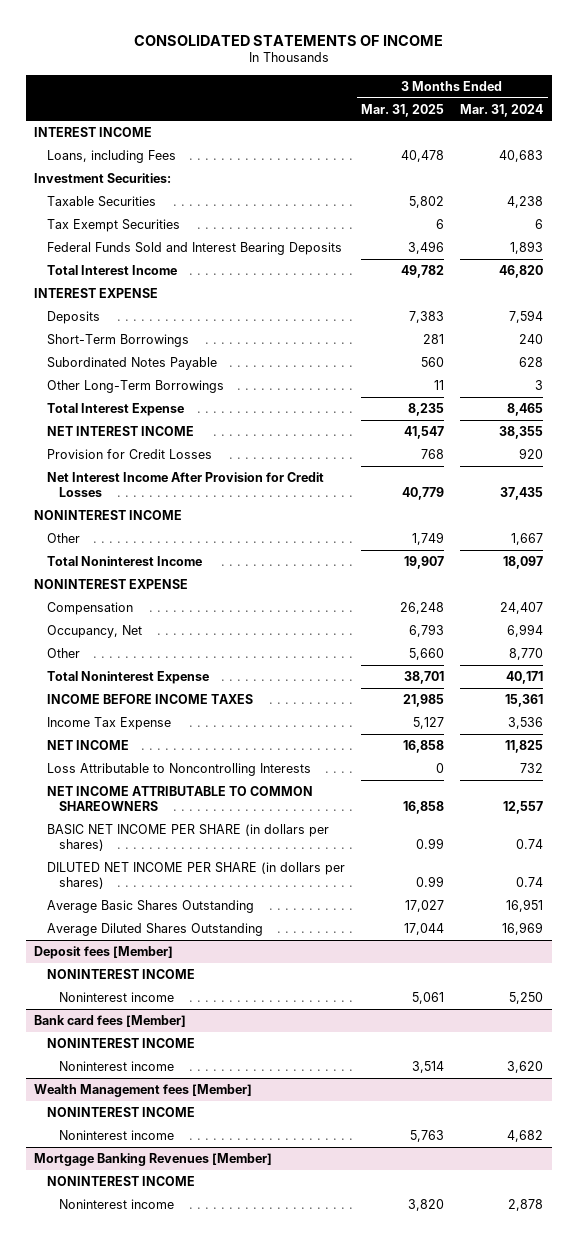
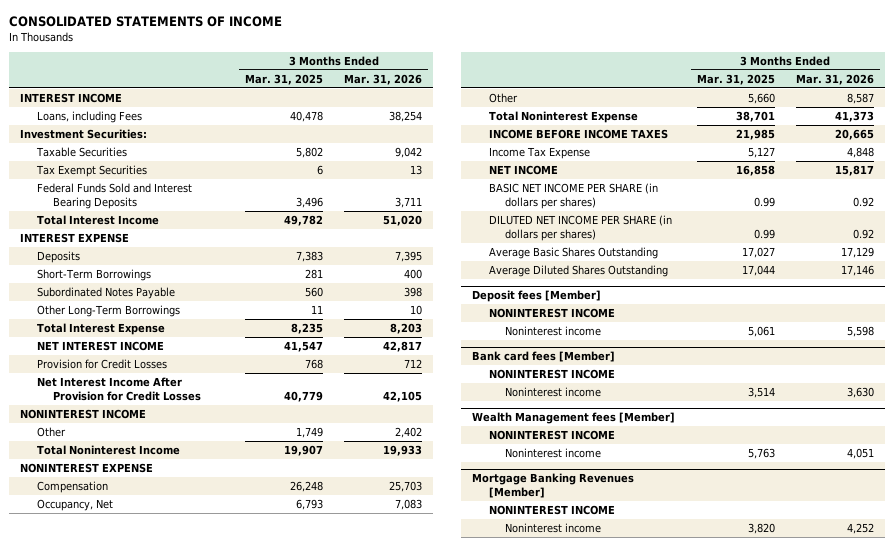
- | 3 Months Ended Mar. 31, 2025 | 3 Months Ended Mar. 31, 2024
+ | 3 Months Ended Mar. 31, 2025 | 3 Months Ended Mar. 31, 2026
- Loss Attributable to Noncontrolling Interests | 0 | 732
- NET INCOME ATTRIBUTABLE TO COMMON SHAREOWNERS | 16,858 | 12,557

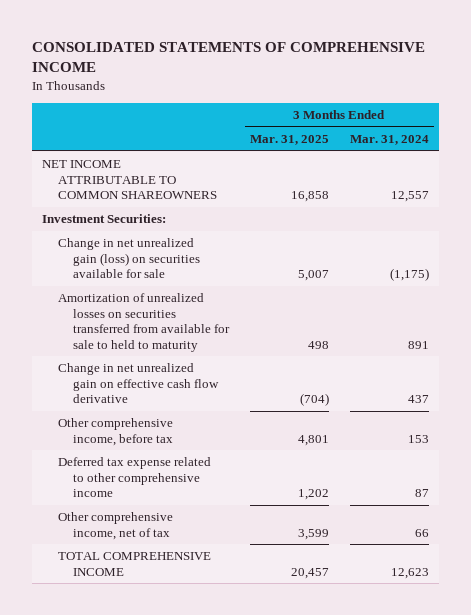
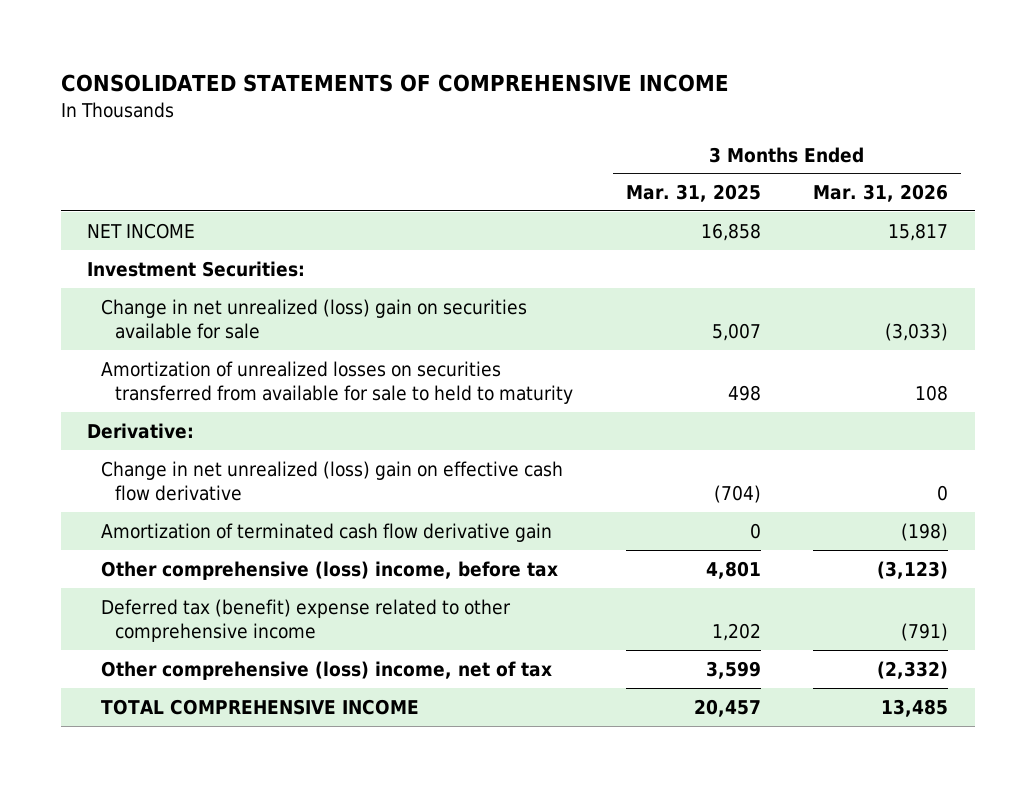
- | 3 Months Ended Mar. 31, 2025 | 3 Months Ended Mar. 31, 2024
+ | 3 Months Ended Mar. 31, 2025 | 3 Months Ended Mar. 31, 2026
- NET INCOME ATTRIBUTABLE TO COMMON SHAREOWNERS | 16,858 | 12,557
+ NET INCOME | 16,858 | 15,817
- Change in net unrealized gain (loss) on securities available for sale | 5,007 | (1,175)
+ Change in net unrealized (loss) gain on securities available for sale | 5,007 | (3,033)
- Change in net unrealized gain on effective cash flow derivative | (704) | 437
- Other comprehensive income, before tax | 4,801 | 153
- Deferred tax expense related to other comprehensive income | 1,202 | 87
- Other comprehensive income, net of tax | 3,599 | 66
+ Derivative:
+ Change in net unrealized (loss) gain on effective cash flow derivative | (704) | 0
+ Amortization of terminated cash flow derivative gain | 0 | (198)
+ Other comprehensive (loss) income, before tax | 4,801 | (3,123)
+ Deferred tax (benefit) expense related to other comprehensive income | 1,202 | (791)
+ Other comprehensive (loss) income, net of tax | 3,599 | (2,332)

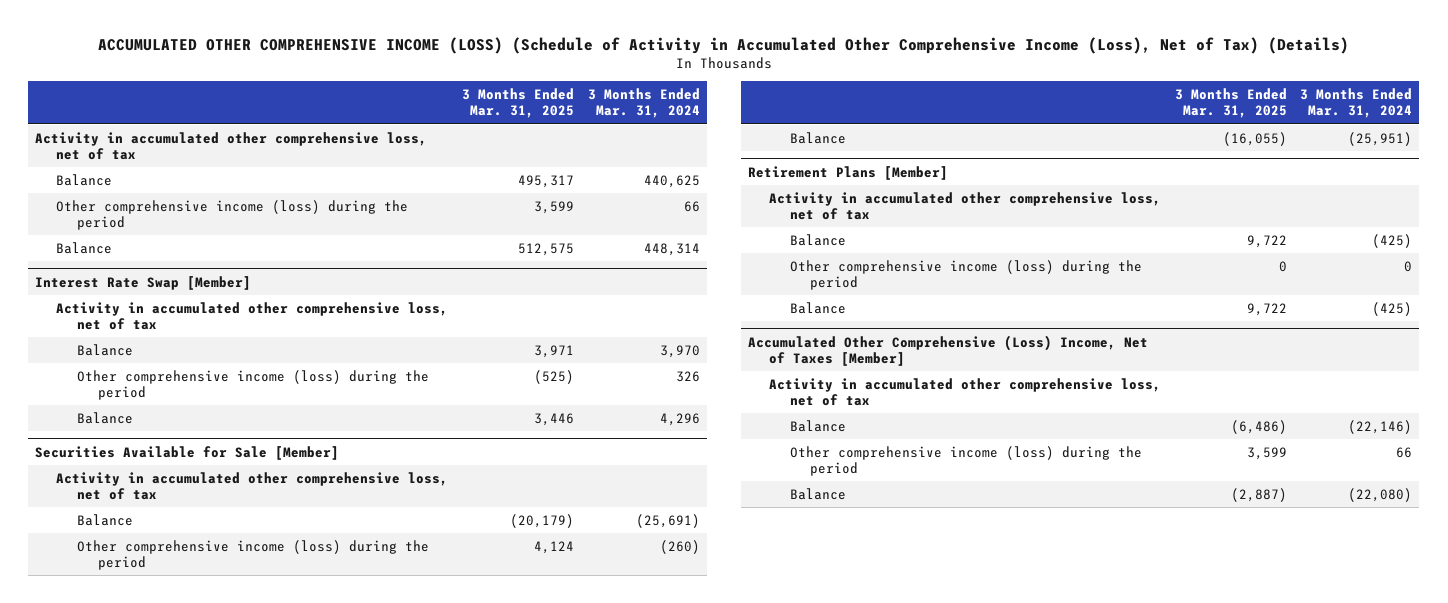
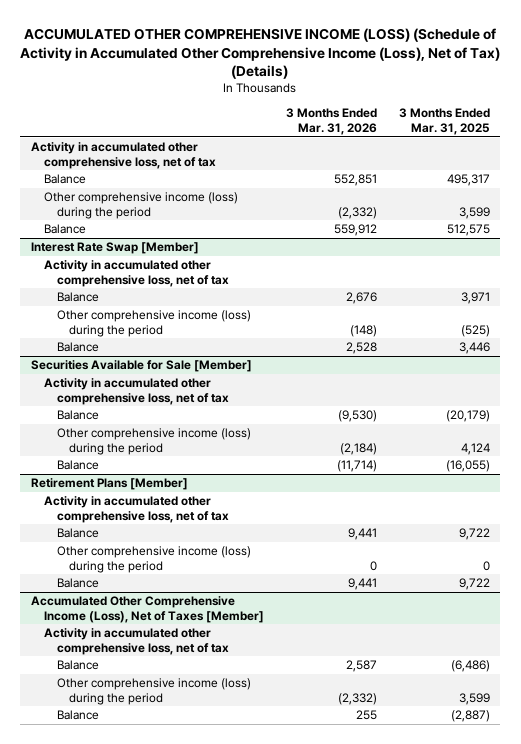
- | 3 Months Ended Mar. 31, 2025 | 3 Months Ended Mar. 31, 2024
+ | 3 Months Ended Mar. 31, 2026 | 3 Months Ended Mar. 31, 2025
- Accumulated Other Comprehensive (Loss) Income, Net of Taxes [Member]
+ Accumulated Other Comprehensive Income (Loss), Net of Taxes [Member]

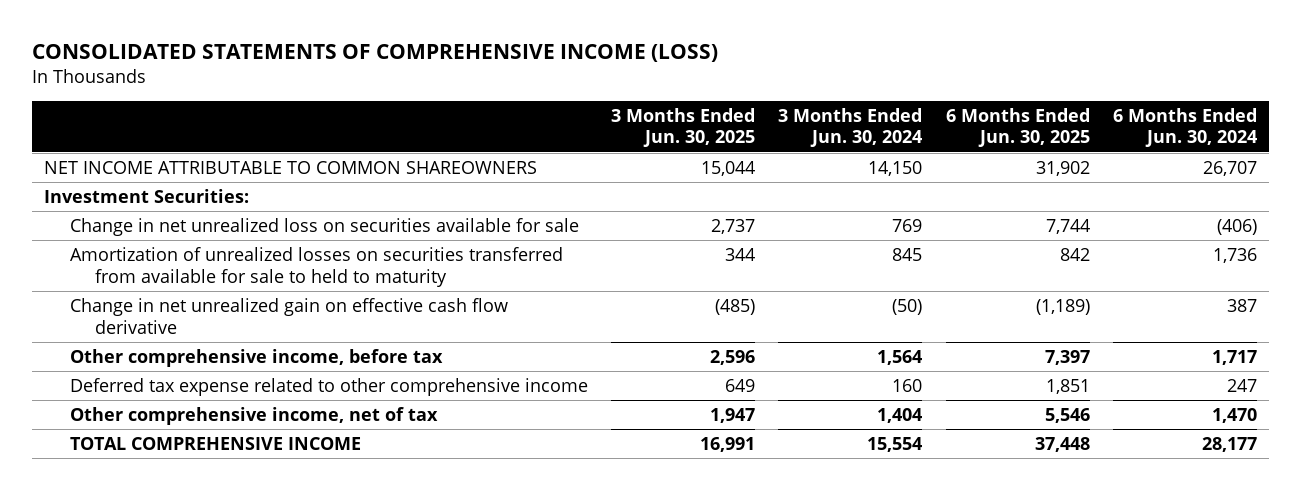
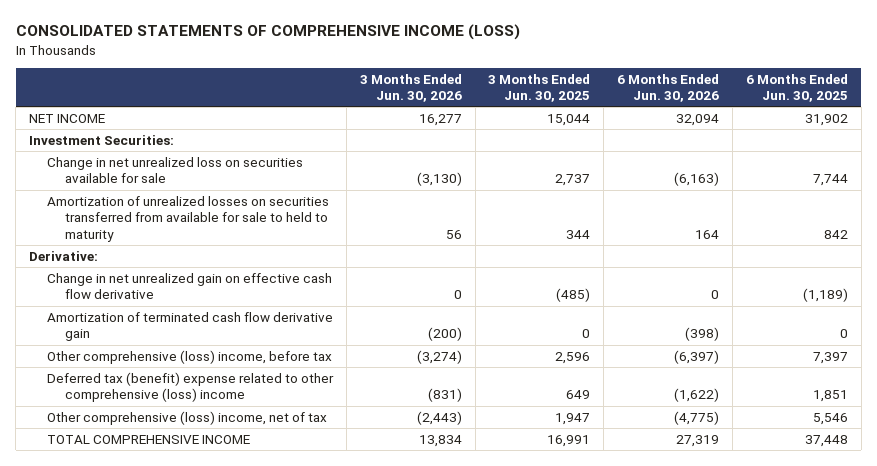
- | 3 Months Ended Jun. 30, 2025 | 3 Months Ended Jun. 30, 2024 | 6 Months Ended Jun. 30, 2025 | 6 Months Ended Jun. 30, 2024
+ | 3 Months Ended Jun. 30, 2026 | 3 Months Ended Jun. 30, 2025 | 6 Months Ended Jun. 30, 2026 | 6 Months Ended Jun. 30, 2025
- NET INCOME ATTRIBUTABLE TO COMMON SHAREOWNERS | 15,044 | 14,150 | 31,902 | 26,707
+ NET INCOME | 16,277 | 15,044 | 32,094 | 31,902
+ Derivative:
- Other comprehensive income, before tax | 2,596 | 1,564 | 7,397 | 1,717
- Deferred tax expense related to other comprehensive income | 649 | 160 | 1,851 | 247
- Other comprehensive income, net of tax | 1,947 | 1,404 | 5,546 | 1,470
+ Amortization of terminated cash flow derivative gain | (200) | 0 | (398) | 0
+ Other comprehensive (loss) income, before tax | (3,274) | 2,596 | (6,397) | 7,397
+ Deferred tax (benefit) expense related to other comprehensive (loss) income | (831) | 649 | (1,622) | 1,851
+ Other comprehensive (loss) income, net of tax | (2,443) | 1,947 | (4,775) | 5,546

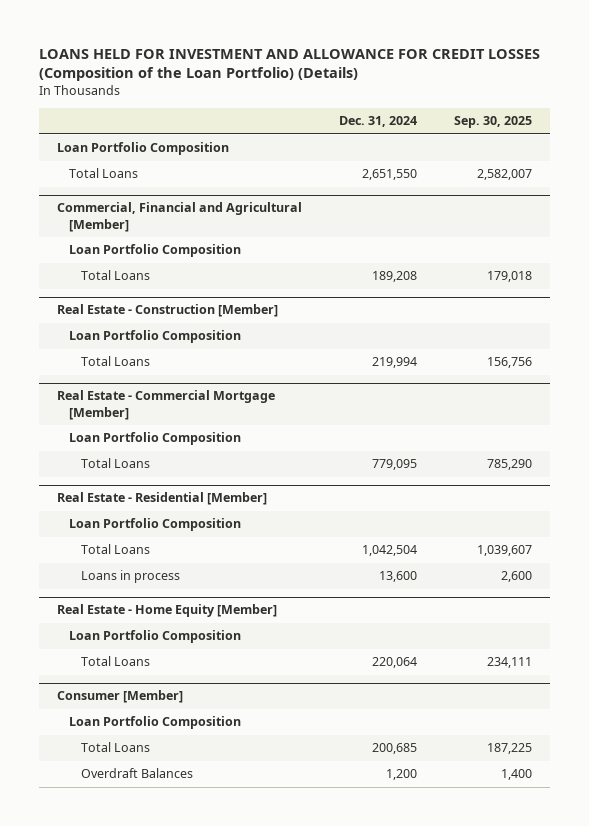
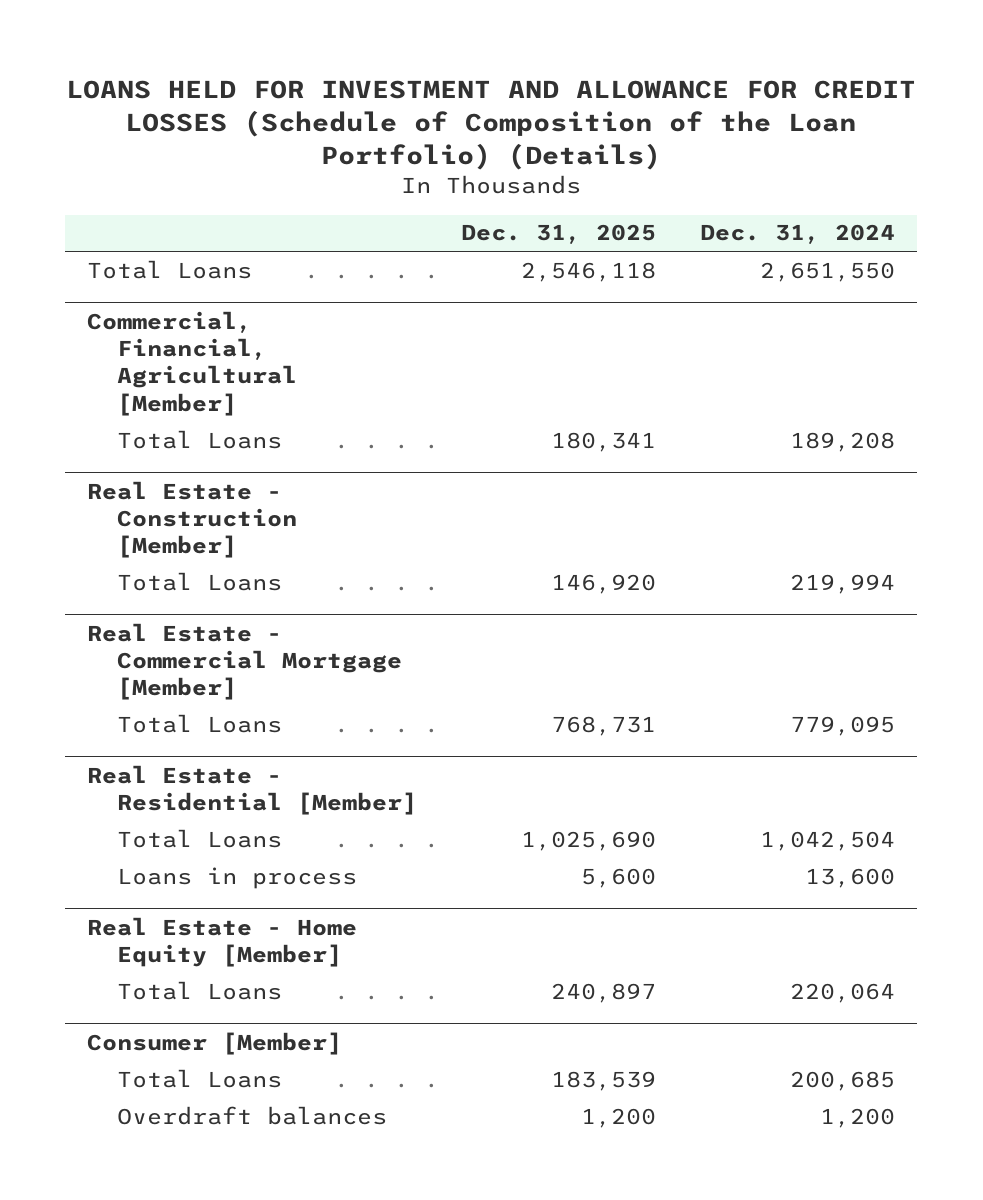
- LOANS HELD FOR INVESTMENT AND ALLOWANCE FOR CREDIT LOSSES (Composition of the Loan Portfolio) (Details)
+ LOANS HELD FOR INVESTMENT AND ALLOWANCE FOR CREDIT LOSSES (Schedule of Composition of the Loan Portfolio) (Details)
- | Dec. 31, 2024 | Sep. 30, 2025
+ | Dec. 31, 2025 | Dec. 31, 2024
- Loan Portfolio Composition
- Commercial, Financial and Agricultural [Member]
- Loan Portfolio Composition
+ Commercial, Financial, Agricultural [Member]
@ Real Estate - Construction [Member]
- Loan Portfolio Composition
@ Real Estate - Commercial Mortgage [Member]
- Loan Portfolio Composition
@ Real Estate - Residential [Member]
- Loan Portfolio Composition
@ Real Estate - Home Equity [Member]
- Loan Portfolio Composition
@ Consumer [Member]
- Loan Portfolio Composition
- Overdraft Balances | 1,200 | 1,400
+ Overdraft balances | 1,200 | 1,200

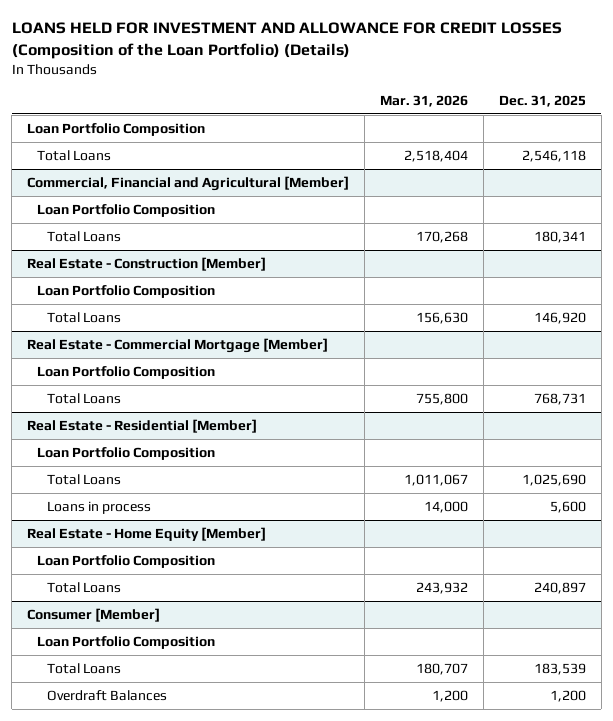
- LOANS HELD FOR INVESTMENT AND ALLOWANCE FOR CREDIT LOSSES (Schedule of Composition of the Loan Portfolio) (Details)
+ LOANS HELD FOR INVESTMENT AND ALLOWANCE FOR CREDIT LOSSES (Composition of the Loan Portfolio) (Details)
- | Dec. 31, 2025 | Dec. 31, 2024
+ | Mar. 31, 2026 | Dec. 31, 2025
+ Loan Portfolio Composition
- Commercial, Financial, Agricultural [Member]
+ Commercial, Financial and Agricultural [Member]
+ Loan Portfolio Composition
@ Real Estate - Construction [Member]
+ Loan Portfolio Composition
@ Real Estate - Commercial Mortgage [Member]
+ Loan Portfolio Composition
@ Real Estate - Residential [Member]
+ Loan Portfolio Composition
@ Real Estate - Home Equity [Member]
+ Loan Portfolio Composition
@ Consumer [Member]
+ Loan Portfolio Composition
- Overdraft balances | 1,200 | 1,200
+ Overdraft Balances | 1,200 | 1,200

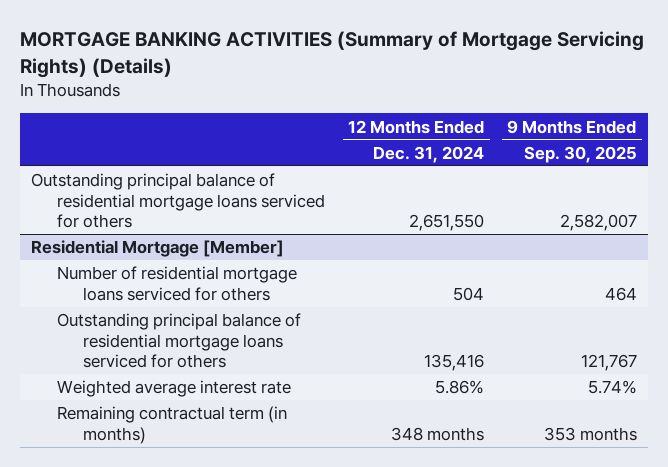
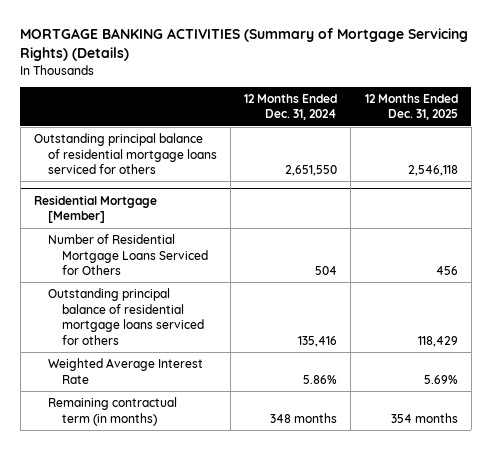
- | 12 Months Ended Dec. 31, 2024 | 9 Months Ended Sep. 30, 2025
+ | 12 Months Ended Dec. 31, 2024 | 12 Months Ended Dec. 31, 2025
@ Residential Mortgage [Member]
- Number of residential mortgage loans serviced for others | 504 | 464
+ Number of Residential Mortgage Loans Serviced for Others | 504 | 456
- Weighted average interest rate | 5.86% | 5.74%
+ Weighted Average Interest Rate | 5.86% | 5.69%

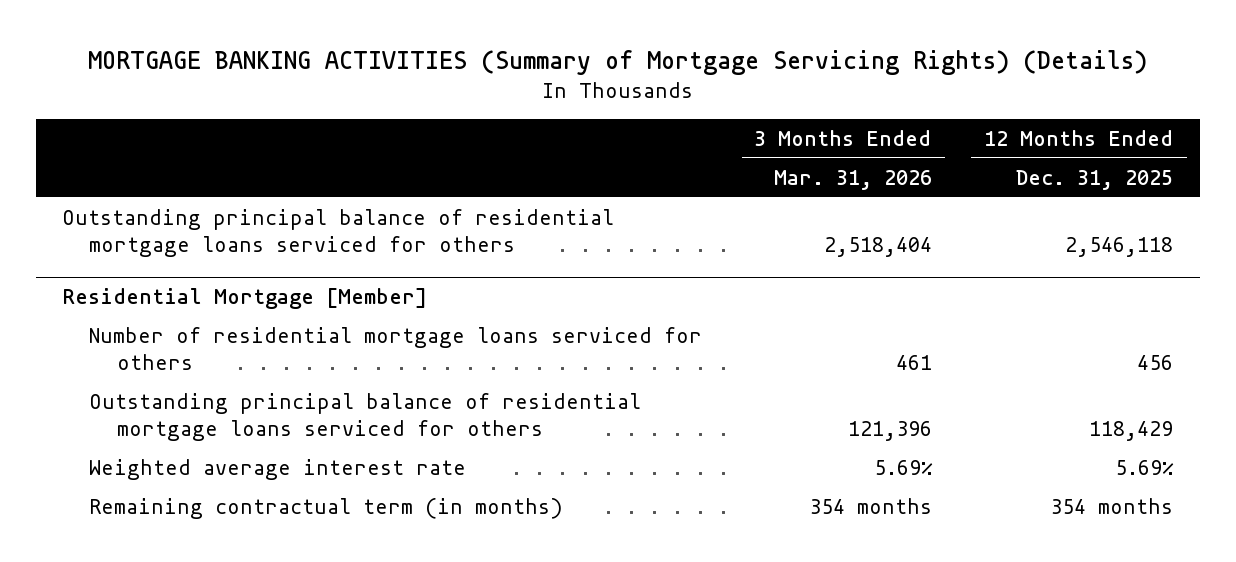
- | 12 Months Ended Dec. 31, 2024 | 12 Months Ended Dec. 31, 2025
+ | 3 Months Ended Mar. 31, 2026 | 12 Months Ended Dec. 31, 2025
@ Residential Mortgage [Member]
- Number of Residential Mortgage Loans Serviced for Others | 504 | 456
+ Number of residential mortgage loans serviced for others | 461 | 456
- Weighted Average Interest Rate | 5.86% | 5.69%
+ Weighted average interest rate | 5.69% | 5.69%

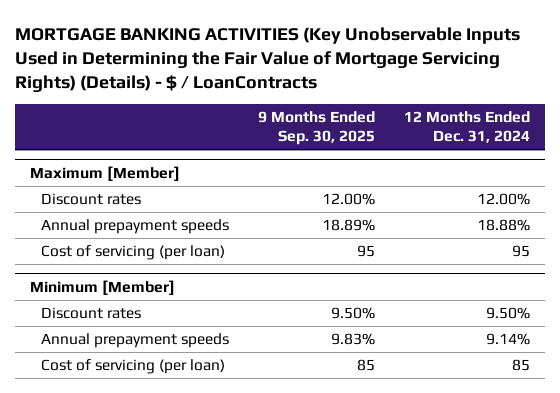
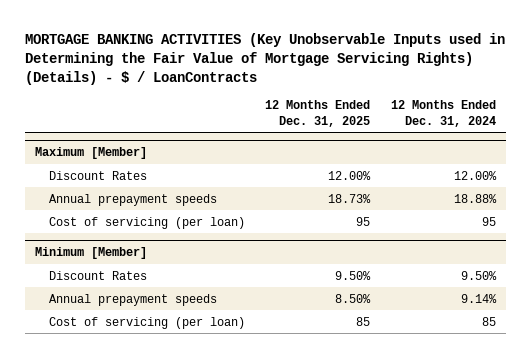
- MORTGAGE BANKING ACTIVITIES (Key Unobservable Inputs Used in Determining the Fair Value of Mortgage Servicing Rights) (Details) - $ / LoanContracts
+ MORTGAGE BANKING ACTIVITIES (Key Unobservable Inputs used in Determining the Fair Value of Mortgage Servicing Rights) (Details) - $ / LoanContracts
- | 9 Months Ended Sep. 30, 2025 | 12 Months Ended Dec. 31, 2024
+ | 12 Months Ended Dec. 31, 2025 | 12 Months Ended Dec. 31, 2024
@ Maximum [Member]
- Discount rates | 12.00% | 12.00%
+ Discount Rates | 12.00% | 12.00%
@ Minimum [Member]
- Discount rates | 9.50% | 9.50%
+ Discount Rates | 9.50% | 9.50%

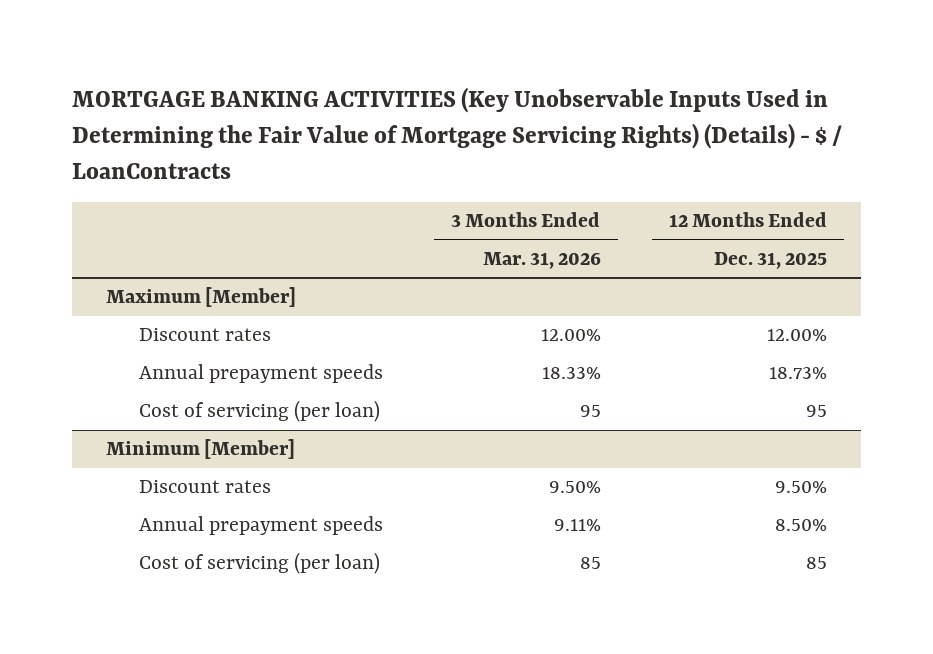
- MORTGAGE BANKING ACTIVITIES (Key Unobservable Inputs used in Determining the Fair Value of Mortgage Servicing Rights) (Details) - $ / LoanContracts
+ MORTGAGE BANKING ACTIVITIES (Key Unobservable Inputs Used in Determining the Fair Value of Mortgage Servicing Rights) (Details) - $ / LoanContracts
- | 12 Months Ended Dec. 31, 2025 | 12 Months Ended Dec. 31, 2024
+ | 3 Months Ended Mar. 31, 2026 | 12 Months Ended Dec. 31, 2025
@ Maximum [Member]
- Discount Rates | 12.00% | 12.00%
+ Discount rates | 12.00% | 12.00%
@ Minimum [Member]
- Discount Rates | 9.50% | 9.50%
+ Discount rates | 9.50% | 9.50%

